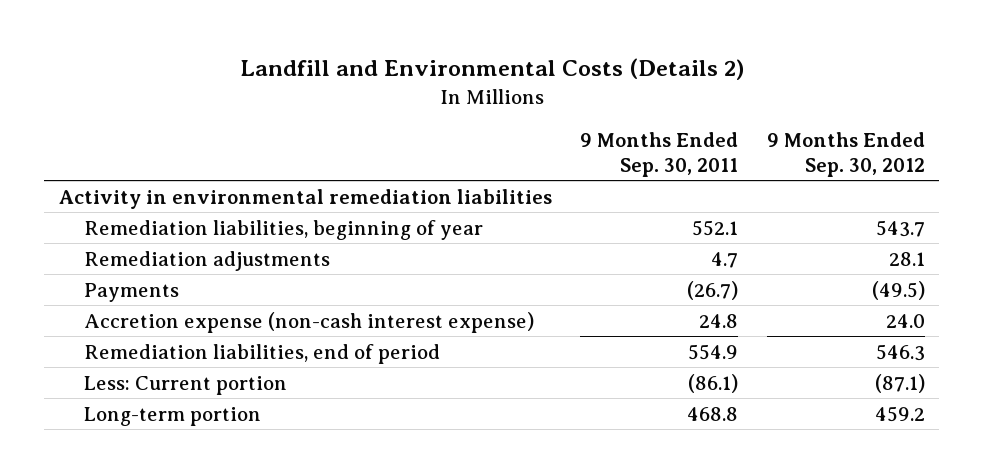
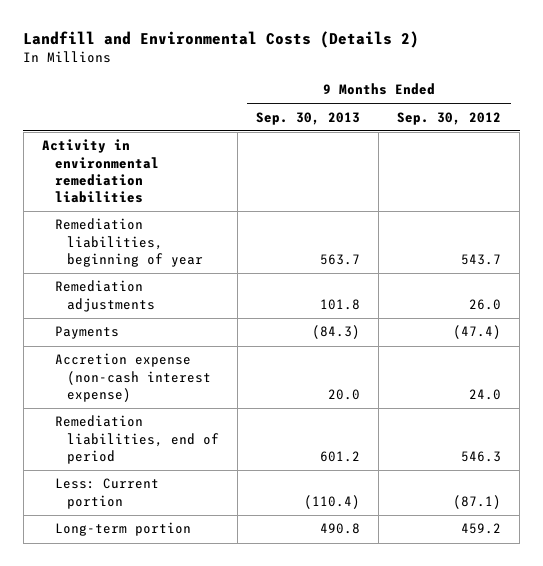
- | 9 Months Ended Sep. 30, 2011 | 9 Months Ended Sep. 30, 2012
+ | 9 Months Ended Sep. 30, 2013 | 9 Months Ended Sep. 30, 2012
- Remediation adjustments | 4.7 | 28.1
- Payments | (26.7) | (49.5)
+ Remediation adjustments | 101.8 | 26.0
+ Payments | (84.3) | (47.4)

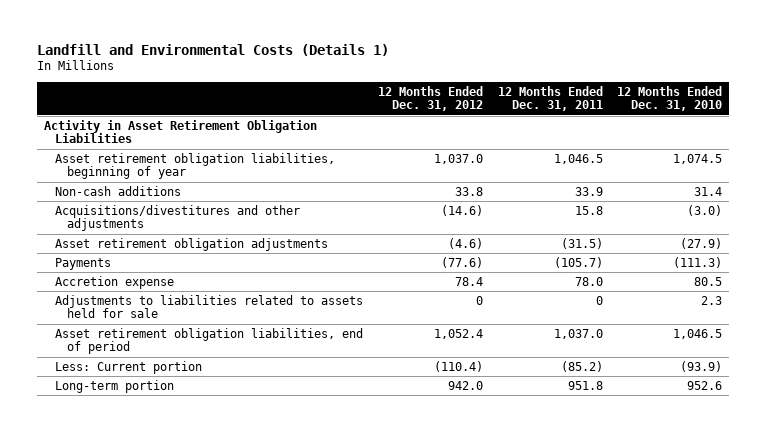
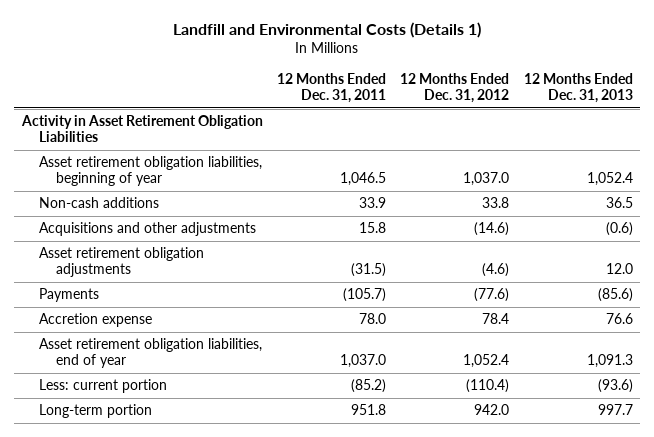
- | 12 Months Ended Dec. 31, 2012 | 12 Months Ended Dec. 31, 2011 | 12 Months Ended Dec. 31, 2010
+ | 12 Months Ended Dec. 31, 2011 | 12 Months Ended Dec. 31, 2012 | 12 Months Ended Dec. 31, 2013
- Acquisitions/divestitures and other adjustments | (14.6) | 15.8 | (3.0)
+ Acquisitions and other adjustments | 15.8 | (14.6) | (0.6)
- Adjustments to liabilities related to assets held for sale | 0 | 0 | 2.3
- Asset retirement obligation liabilities, end of period | 1,052.4 | 1,037.0 | 1,046.5
- Less: Current portion | (110.4) | (85.2) | (93.9)
+ Asset retirement obligation liabilities, end of year | 1,037.0 | 1,052.4 | 1,091.3
+ Less: current portion | (85.2) | (110.4) | (93.6)

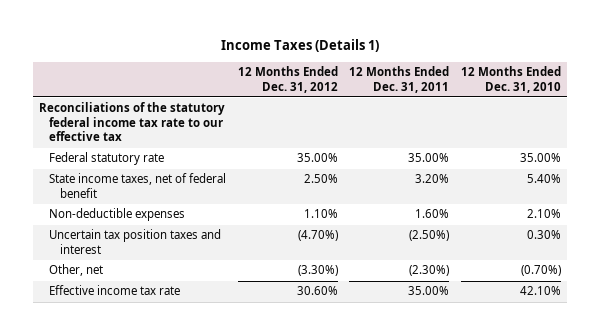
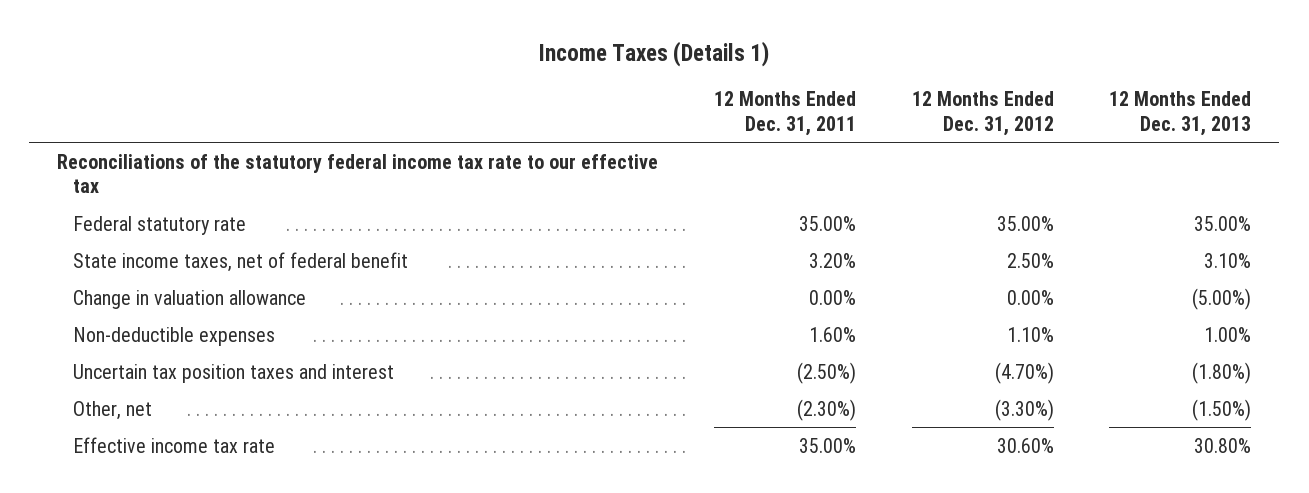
- | 12 Months Ended Dec. 31, 2012 | 12 Months Ended Dec. 31, 2011 | 12 Months Ended Dec. 31, 2010
+ | 12 Months Ended Dec. 31, 2011 | 12 Months Ended Dec. 31, 2012 | 12 Months Ended Dec. 31, 2013
+ Change in valuation allowance | 0.00% | 0.00% | (5.00%)

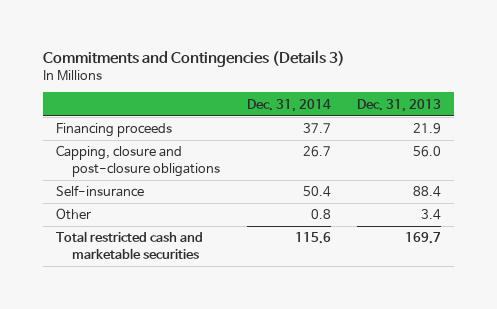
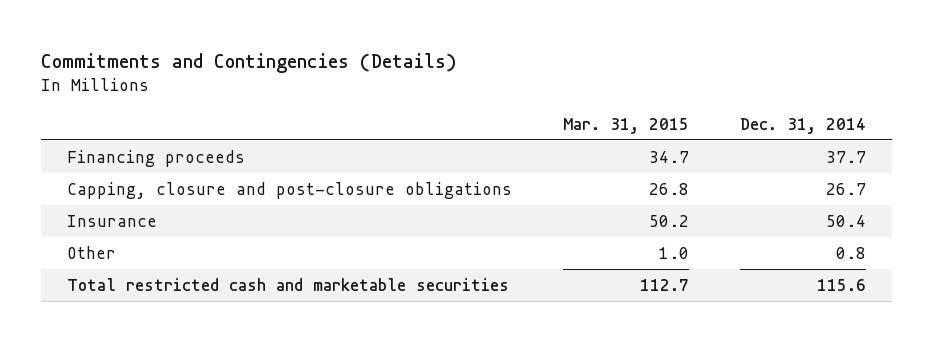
- Commitments and Contingencies (Details 3)
+ Commitments and Contingencies (Details)
- | Dec. 31, 2014 | Dec. 31, 2013
+ | Mar. 31, 2015 | Dec. 31, 2014
- Self-insurance | 50.4 | 88.4
+ Insurance | 50.2 | 50.4

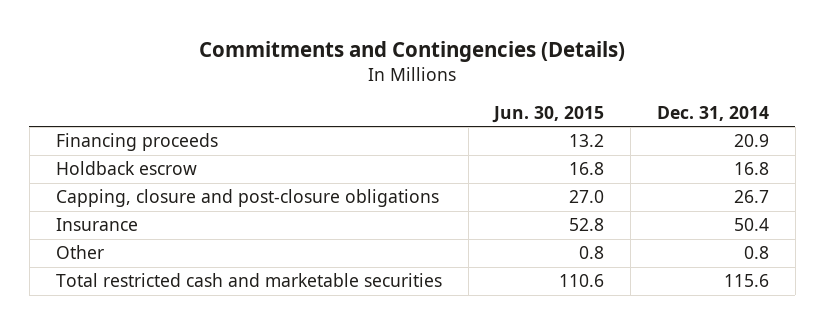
- | Mar. 31, 2015 | Dec. 31, 2014
+ | Jun. 30, 2015 | Dec. 31, 2014
- Financing proceeds | 34.7 | 37.7
+ Financing proceeds | 13.2 | 20.9
+ Holdback escrow | 16.8 | 16.8

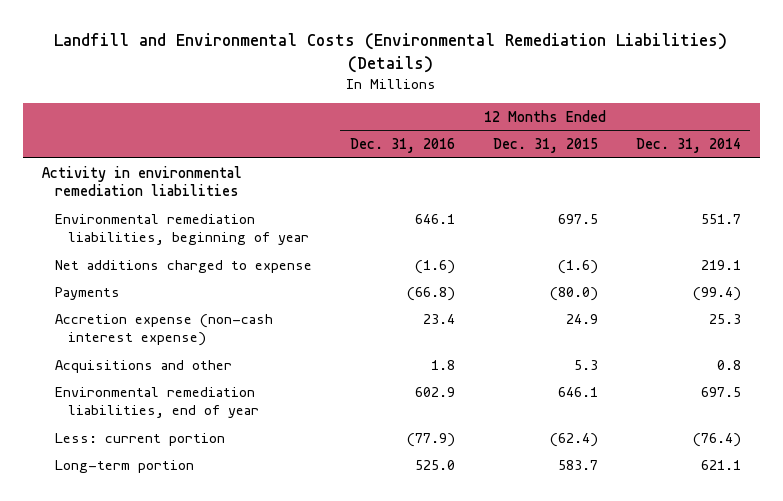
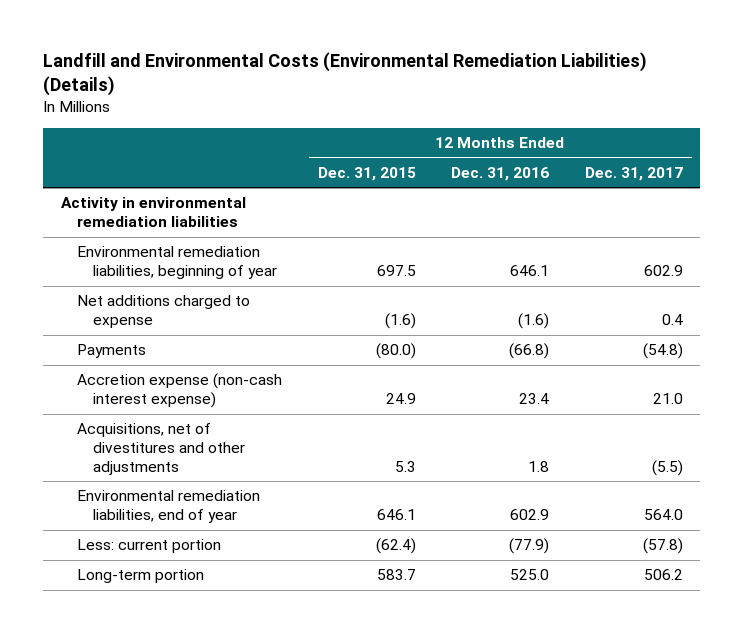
- | 12 Months Ended Dec. 31, 2016 | 12 Months Ended Dec. 31, 2015 | 12 Months Ended Dec. 31, 2014
+ | 12 Months Ended Dec. 31, 2015 | 12 Months Ended Dec. 31, 2016 | 12 Months Ended Dec. 31, 2017
- Acquisitions and other | 1.8 | 5.3 | 0.8
+ Acquisitions, net of divestitures and other adjustments | 5.3 | 1.8 | (5.5)

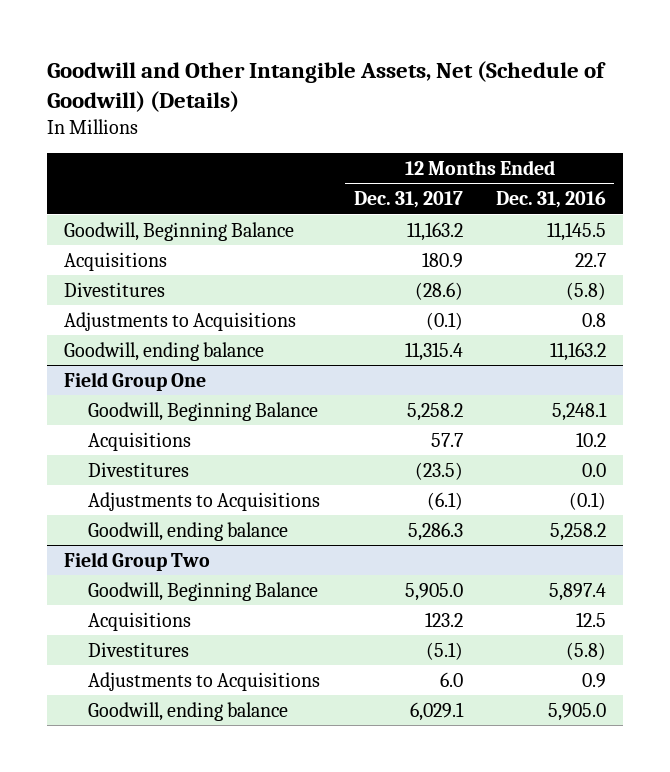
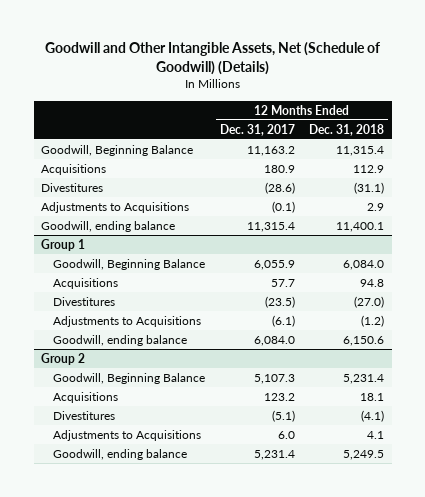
- | 12 Months Ended Dec. 31, 2017 | 12 Months Ended Dec. 31, 2016
+ | 12 Months Ended Dec. 31, 2017 | 12 Months Ended Dec. 31, 2018
- Field Group One
- Goodwill, Beginning Balance | 5,258.2 | 5,248.1
+ Group 1
+ Goodwill, Beginning Balance | 6,055.9 | 6,084.0
- Goodwill, ending balance | 5,286.3 | 5,258.2
- Field Group Two
- Goodwill, Beginning Balance | 5,905.0 | 5,897.4
+ Goodwill, ending balance | 6,084.0 | 6,150.6
+ Group 2
+ Goodwill, Beginning Balance | 5,107.3 | 5,231.4
- Goodwill, ending balance | 6,029.1 | 5,905.0
+ Goodwill, ending balance | 5,231.4 | 5,249.5

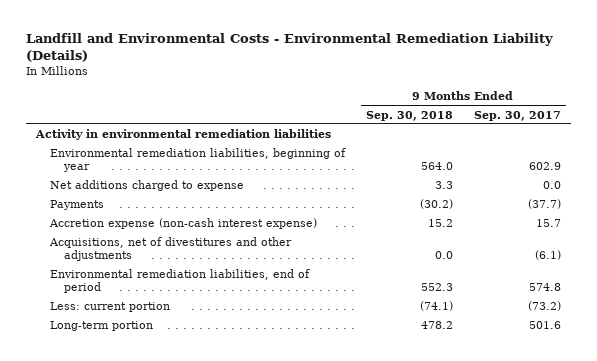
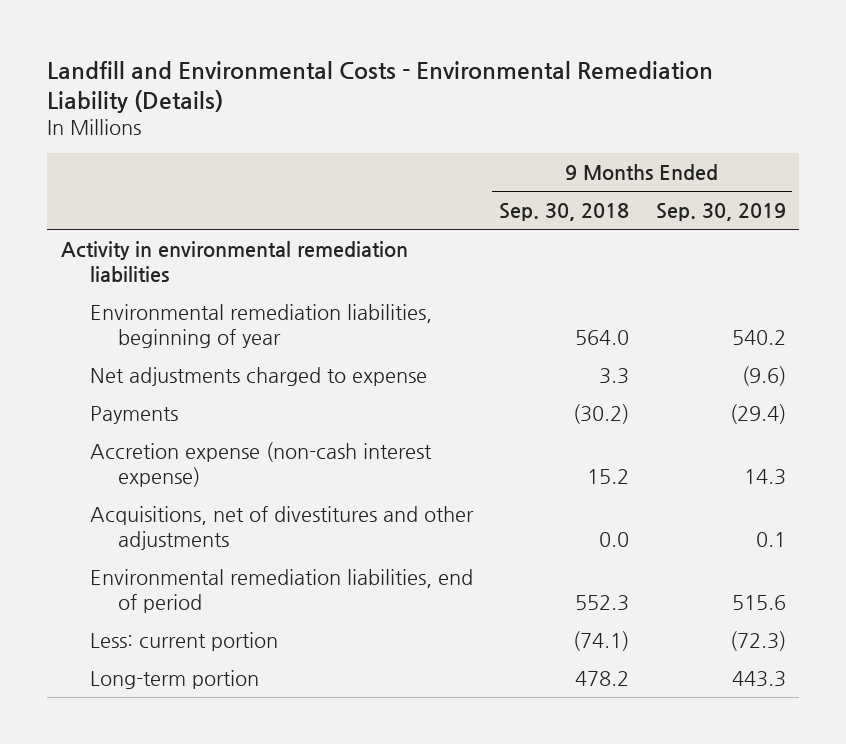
- | 9 Months Ended Sep. 30, 2018 | 9 Months Ended Sep. 30, 2017
+ | 9 Months Ended Sep. 30, 2018 | 9 Months Ended Sep. 30, 2019
- Net additions charged to expense | 3.3 | 0.0
+ Net adjustments charged to expense | 3.3 | (9.6)

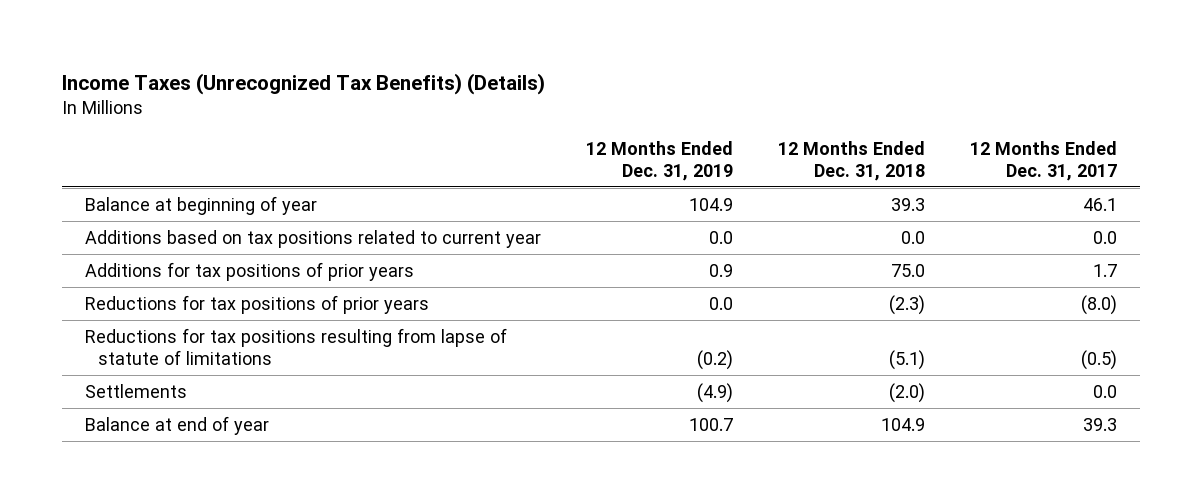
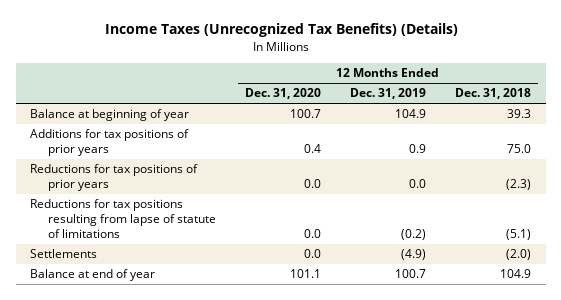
- | 12 Months Ended Dec. 31, 2019 | 12 Months Ended Dec. 31, 2018 | 12 Months Ended Dec. 31, 2017
+ | 12 Months Ended Dec. 31, 2020 | 12 Months Ended Dec. 31, 2019 | 12 Months Ended Dec. 31, 2018
- Additions based on tax positions related to current year | 0.0 | 0.0 | 0.0

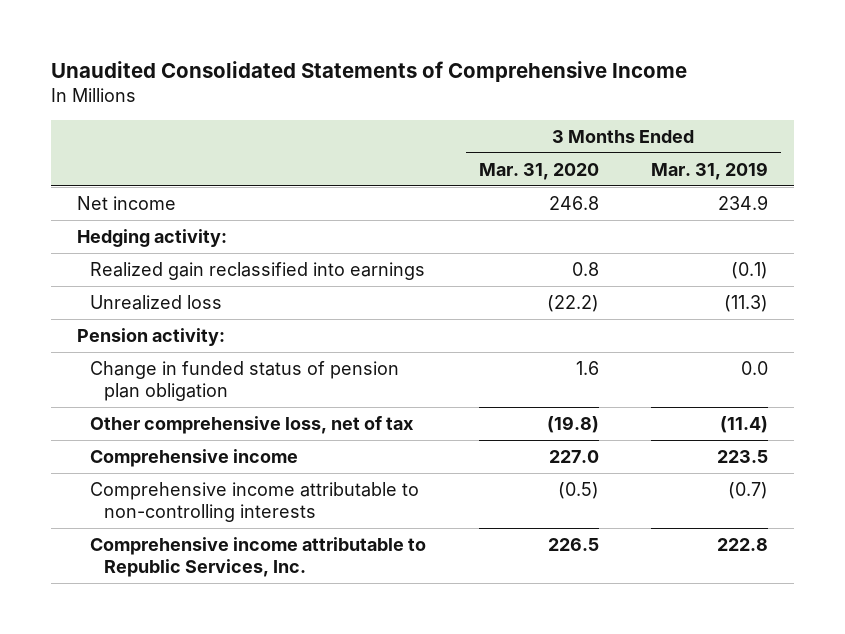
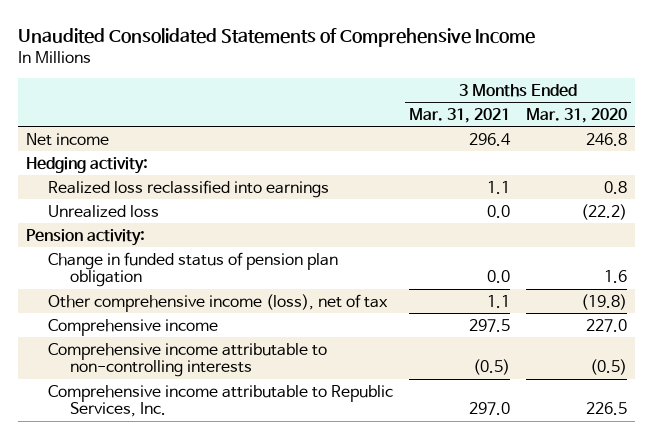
- | 3 Months Ended Mar. 31, 2020 | 3 Months Ended Mar. 31, 2019
+ | 3 Months Ended Mar. 31, 2021 | 3 Months Ended Mar. 31, 2020
- Realized gain reclassified into earnings | 0.8 | (0.1)
+ Realized loss reclassified into earnings | 1.1 | 0.8
- Other comprehensive loss, net of tax | (19.8) | (11.4)
+ Other comprehensive income (loss), net of tax | 1.1 | (19.8)

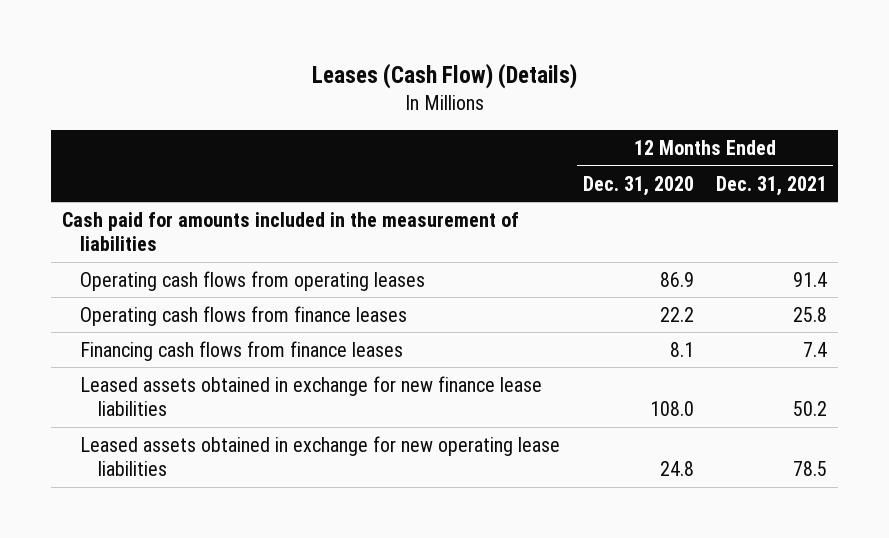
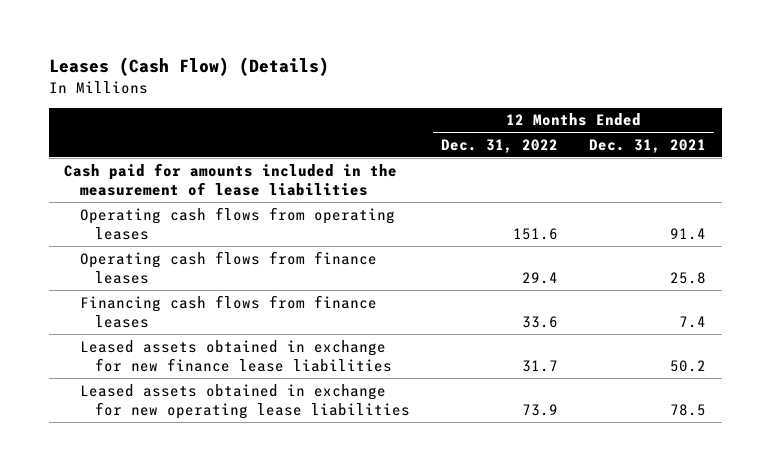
- | 12 Months Ended Dec. 31, 2020 | 12 Months Ended Dec. 31, 2021
+ | 12 Months Ended Dec. 31, 2022 | 12 Months Ended Dec. 31, 2021
- Cash paid for amounts included in the measurement of liabilities
+ Cash paid for amounts included in the measurement of lease liabilities

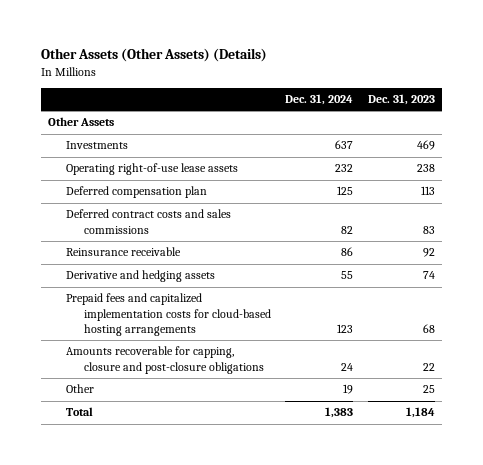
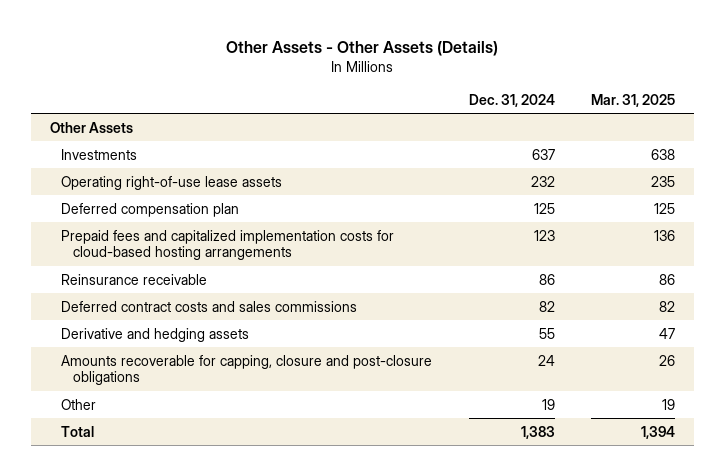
- Other Assets (Other Assets) (Details)
+ Other Assets - Other Assets (Details)
- | Dec. 31, 2024 | Dec. 31, 2023
+ | Dec. 31, 2024 | Mar. 31, 2025
moved up: Prepaid fees and capitalized implementation costs for cloud-based hosting arrangements | 123 | 136
moved down: Deferred contract costs and sales commissions | 82 | 82

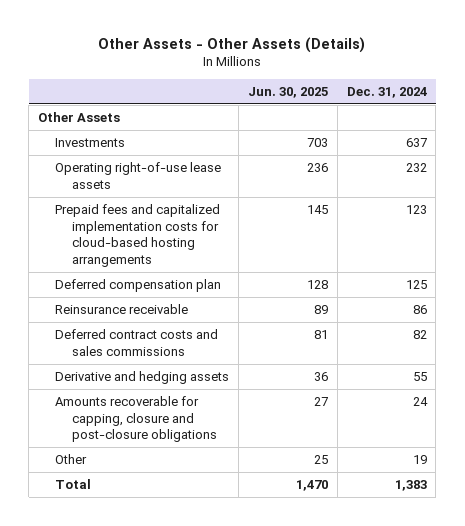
- | Dec. 31, 2024 | Mar. 31, 2025
+ | Jun. 30, 2025 | Dec. 31, 2024
moved down: Deferred compensation plan | 128 | 125

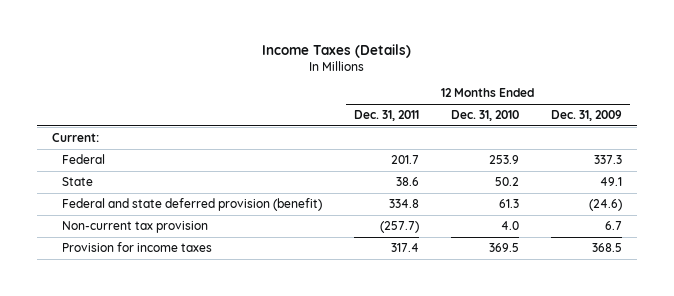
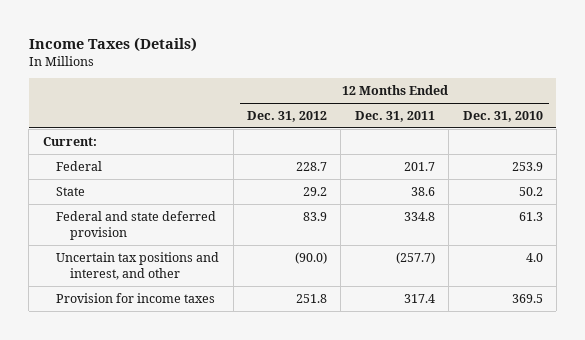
- | 12 Months Ended Dec. 31, 2011 | 12 Months Ended Dec. 31, 2010 | 12 Months Ended Dec. 31, 2009
+ | 12 Months Ended Dec. 31, 2012 | 12 Months Ended Dec. 31, 2011 | 12 Months Ended Dec. 31, 2010
- Federal and state deferred provision (benefit) | 334.8 | 61.3 | (24.6)
- Non-current tax provision | (257.7) | 4.0 | 6.7
+ Federal and state deferred provision | 83.9 | 334.8 | 61.3
+ Uncertain tax positions and interest, and other | (90.0) | (257.7) | 4.0

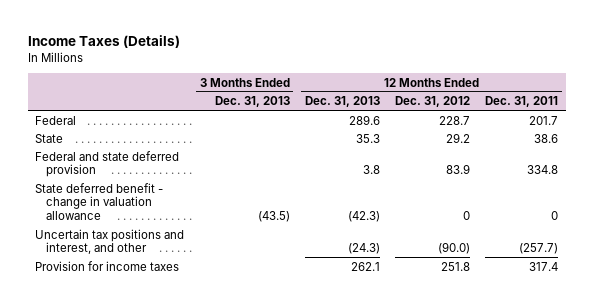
- | 12 Months Ended Dec. 31, 2012 | 12 Months Ended Dec. 31, 2011 | 12 Months Ended Dec. 31, 2010
+ | 3 Months Ended Dec. 31, 2013 | 12 Months Ended Dec. 31, 2013 | 12 Months Ended Dec. 31, 2012 | 12 Months Ended Dec. 31, 2011
- Current:
+ State deferred benefit - change in valuation allowance | (43.5) | (42.3) | 0 | 0

